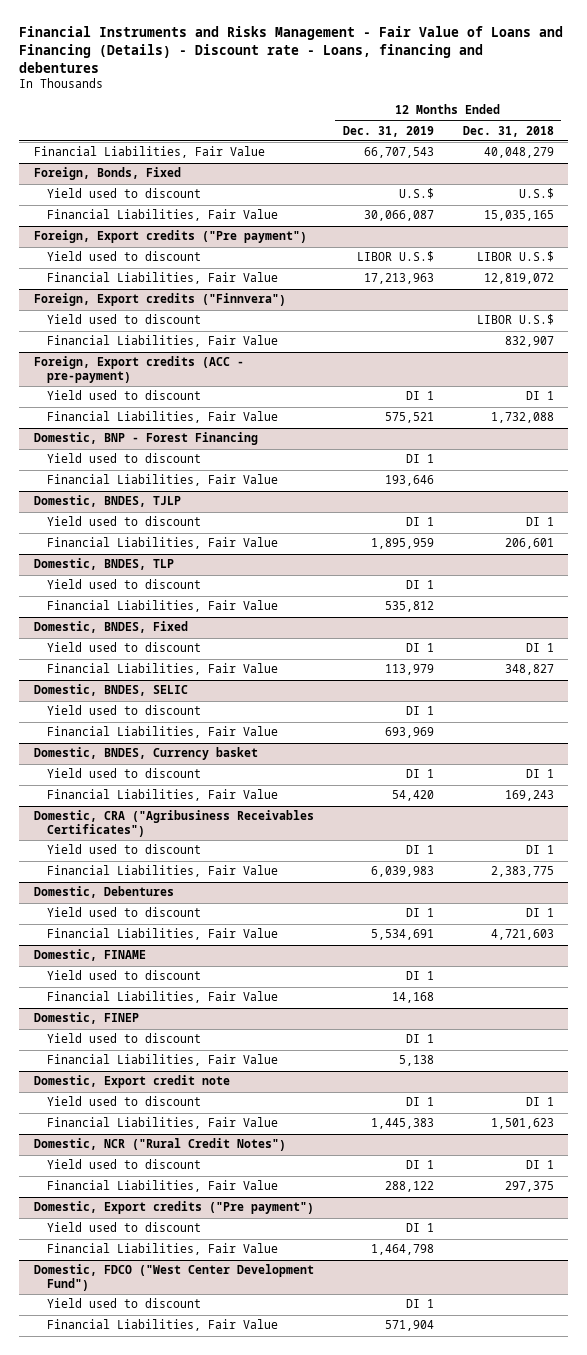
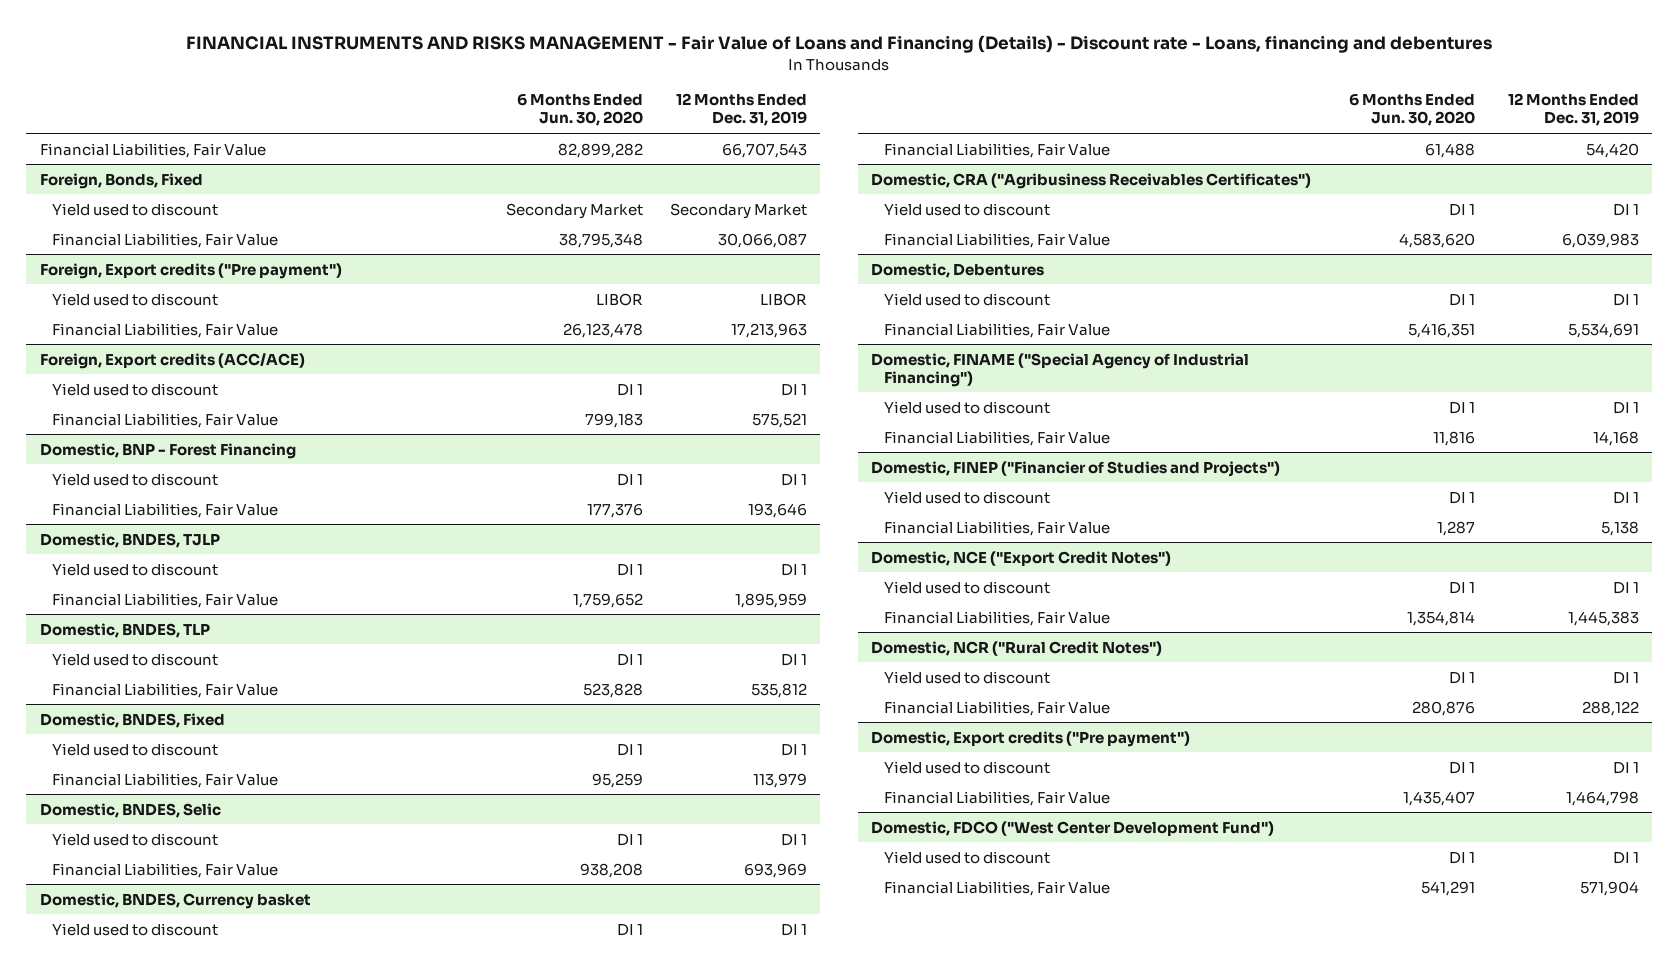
- Financial Instruments and Risks Management - Fair Value of Loans and Financing (Details) - Discount rate - Loans, financing and debentures
+ FINANCIAL INSTRUMENTS AND RISKS MANAGEMENT - Fair Value of Loans and Financing (Details) - Discount rate - Loans, financing and debentures
- | 12 Months Ended Dec. 31, 2019 | 12 Months Ended Dec. 31, 2018
+ | 6 Months Ended Jun. 30, 2020 | 12 Months Ended Dec. 31, 2019
@ Foreign, Bonds, Fixed
- Yield used to discount | U.S.$ | U.S.$
+ Yield used to discount | Secondary Market | Secondary Market
@ Foreign, Export credits ("Pre payment")
- Yield used to discount | LIBOR U.S.$ | LIBOR U.S.$
+ Yield used to discount | LIBOR | LIBOR
- Foreign, Export credits ("Finnvera")
- Yield used to discount | | LIBOR U.S.$
- Financial Liabilities, Fair Value | | 832,907
- Foreign, Export credits (ACC - pre-payment)
+ Foreign, Export credits (ACC/ACE)
- Domestic, BNDES, SELIC
+ Domestic, BNDES, Selic
- Domestic, FINAME
+ Domestic, FINAME ("Special Agency of Industrial Financing")
- Domestic, FINEP
+ Domestic, FINEP ("Financier of Studies and Projects")
- Domestic, Export credit note
+ Domestic, NCE ("Export Credit Notes")

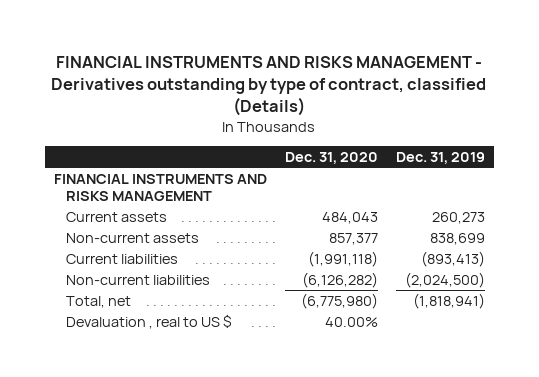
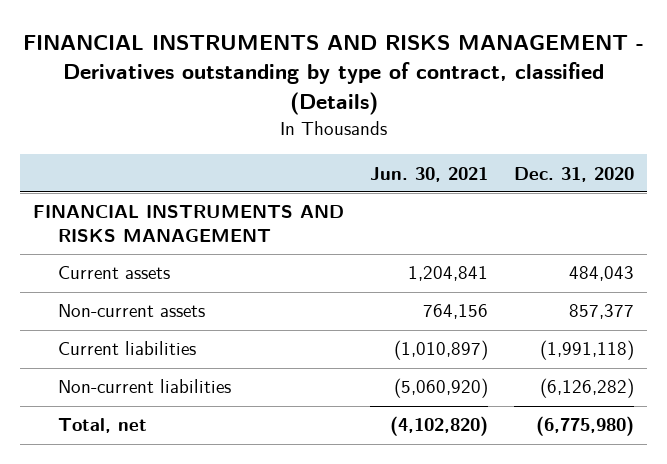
- | Dec. 31, 2020 | Dec. 31, 2019
+ | Jun. 30, 2021 | Dec. 31, 2020
- Devaluation , real to US $ | 40.00% |

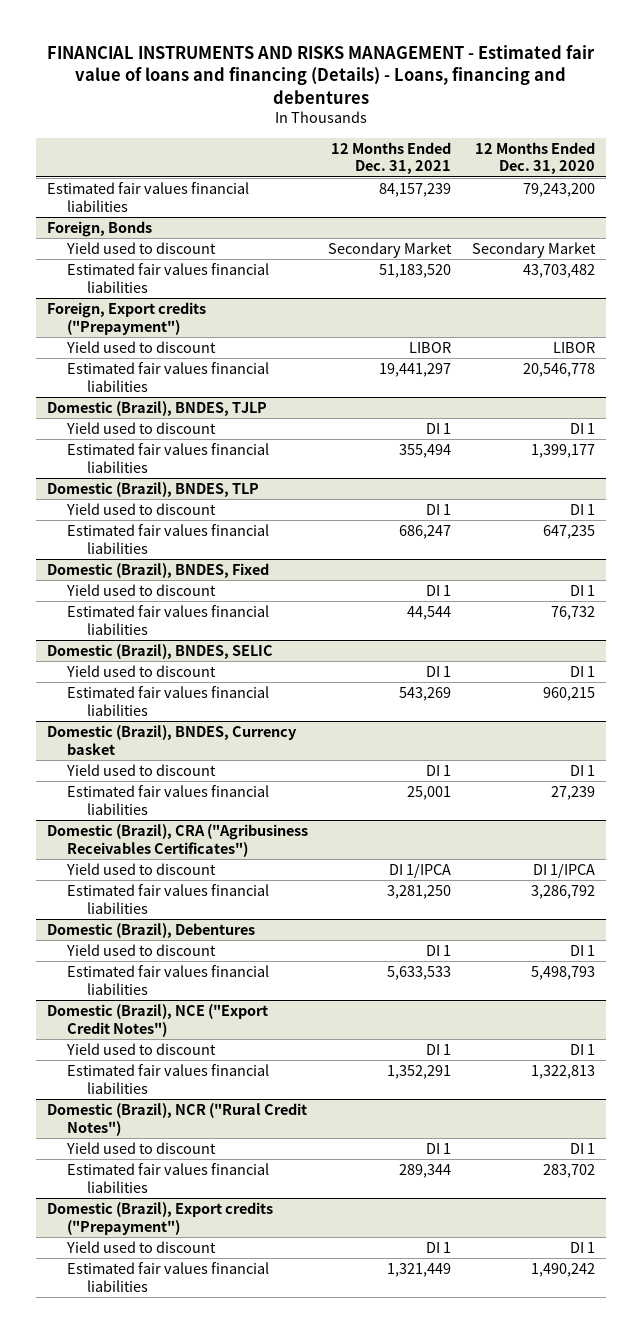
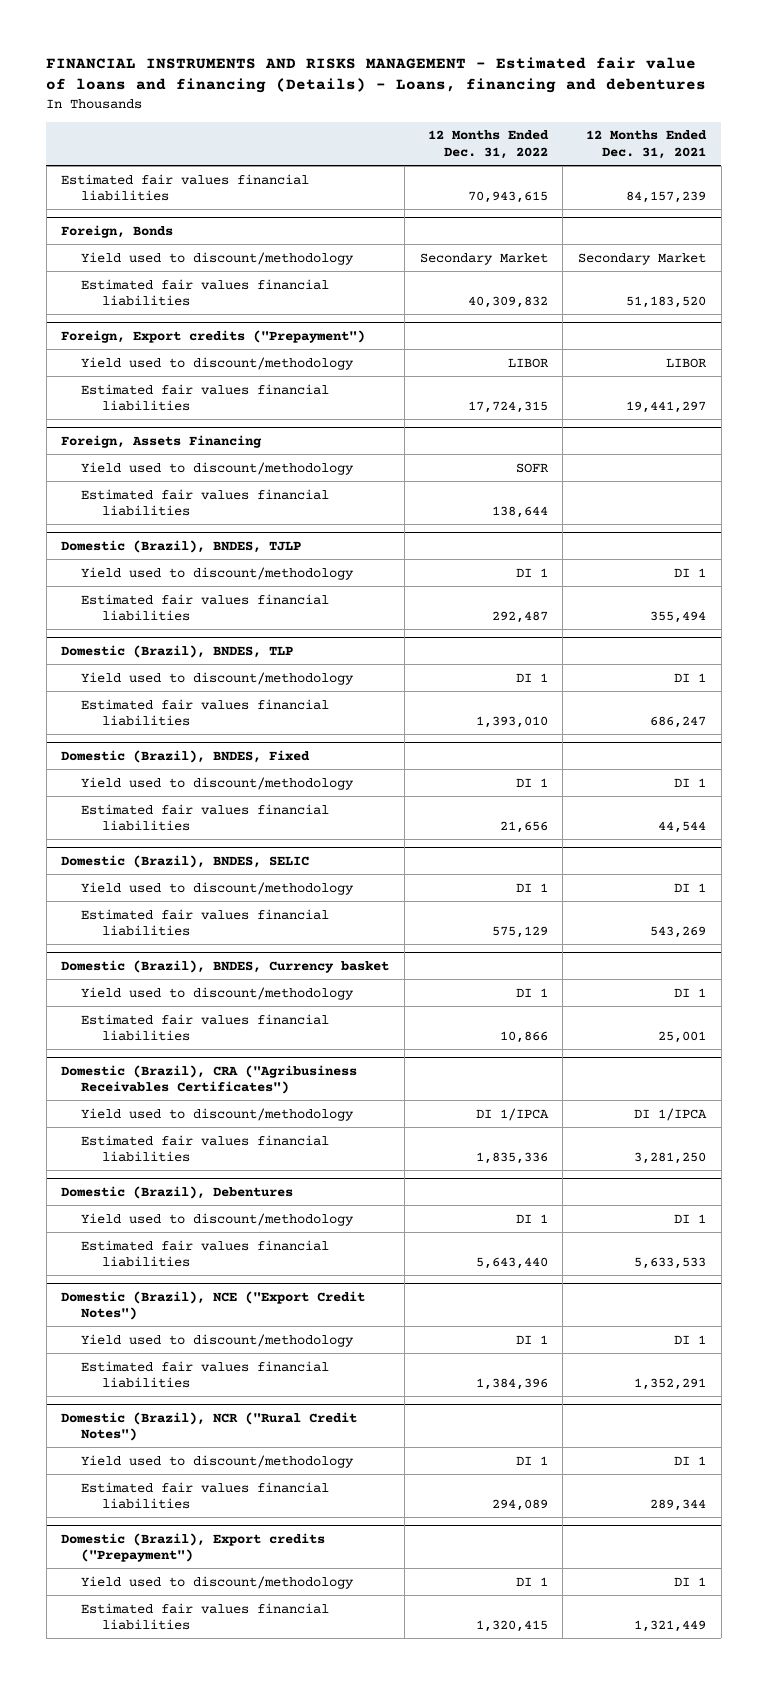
- | 12 Months Ended Dec. 31, 2021 | 12 Months Ended Dec. 31, 2020
+ | 12 Months Ended Dec. 31, 2022 | 12 Months Ended Dec. 31, 2021
@ Foreign, Bonds
- Yield used to discount | Secondary Market | Secondary Market
+ Yield used to discount/methodology | Secondary Market | Secondary Market
@ Foreign, Export credits ("Prepayment")
- Yield used to discount | LIBOR | LIBOR
+ Yield used to discount/methodology | LIBOR | LIBOR
+ Foreign, Assets Financing
+ Yield used to discount/methodology | SOFR |
+ Estimated fair values financial liabilities | 138,644 |
@ Domestic (Brazil), BNDES, TJLP
- Yield used to discount | DI 1 | DI 1
+ Yield used to discount/methodology | DI 1 | DI 1
@ Domestic (Brazil), BNDES, TLP
- Yield used to discount | DI 1 | DI 1
+ Yield used to discount/methodology | DI 1 | DI 1
@ Domestic (Brazil), BNDES, Fixed
- Yield used to discount | DI 1 | DI 1
+ Yield used to discount/methodology | DI 1 | DI 1
@ Domestic (Brazil), BNDES, SELIC
- Yield used to discount | DI 1 | DI 1
+ Yield used to discount/methodology | DI 1 | DI 1
@ Domestic (Brazil), BNDES, Currency basket
- Yield used to discount | DI 1 | DI 1
+ Yield used to discount/methodology | DI 1 | DI 1
@ Domestic (Brazil), CRA ("Agribusiness Receivables Certificates")
- Yield used to discount | DI 1/IPCA | DI 1/IPCA
+ Yield used to discount/methodology | DI 1/IPCA | DI 1/IPCA
@ Domestic (Brazil), Debentures
- Yield used to discount | DI 1 | DI 1
+ Yield used to discount/methodology | DI 1 | DI 1
@ Domestic (Brazil), NCE ("Export Credit Notes")
- Yield used to discount | DI 1 | DI 1
+ Yield used to discount/methodology | DI 1 | DI 1
@ Domestic (Brazil), NCR ("Rural Credit Notes")
- Yield used to discount | DI 1 | DI 1
+ Yield used to discount/methodology | DI 1 | DI 1
@ Domestic (Brazil), Export credits ("Prepayment")
- Yield used to discount | DI 1 | DI 1
+ Yield used to discount/methodology | DI 1 | DI 1

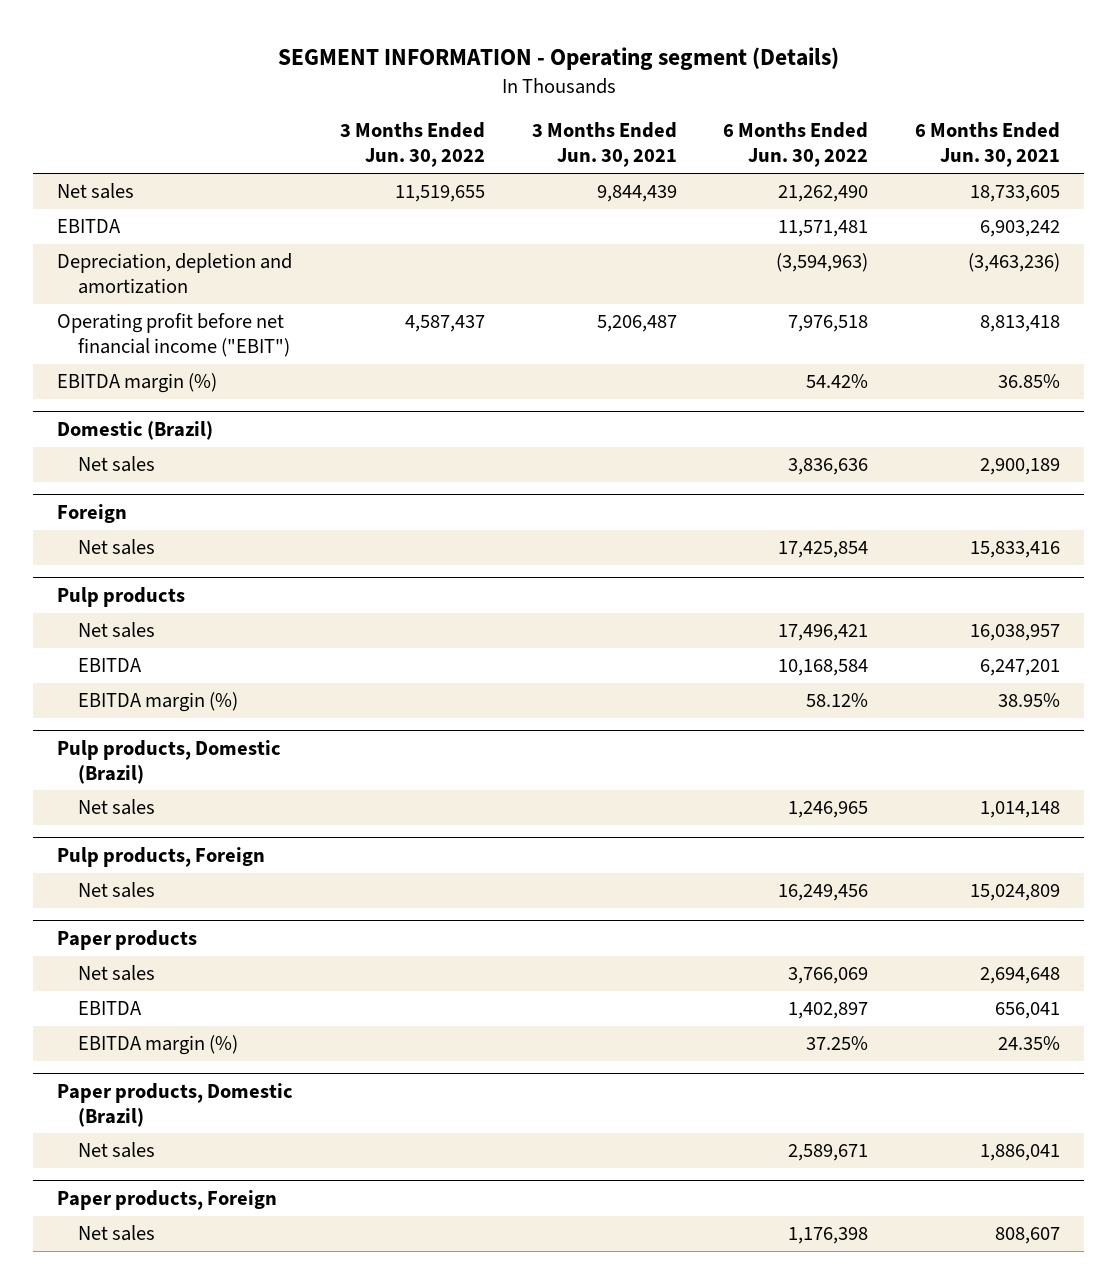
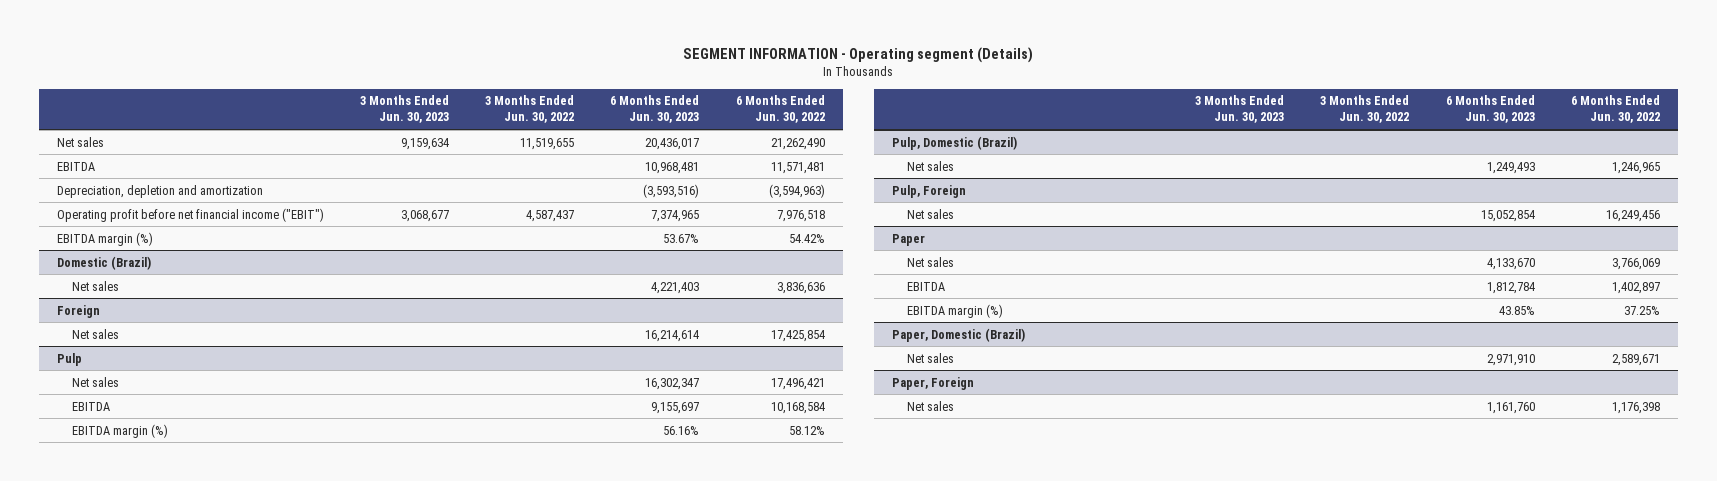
- | 3 Months Ended Jun. 30, 2022 | 3 Months Ended Jun. 30, 2021 | 6 Months Ended Jun. 30, 2022 | 6 Months Ended Jun. 30, 2021
+ | 3 Months Ended Jun. 30, 2023 | 3 Months Ended Jun. 30, 2022 | 6 Months Ended Jun. 30, 2023 | 6 Months Ended Jun. 30, 2022
- Pulp products
+ Pulp
- Pulp products, Domestic (Brazil)
+ Pulp, Domestic (Brazil)
- Pulp products, Foreign
+ Pulp, Foreign
- Paper products
+ Paper
- Paper products, Domestic (Brazil)
+ Paper, Domestic (Brazil)
- Paper products, Foreign
+ Paper, Foreign

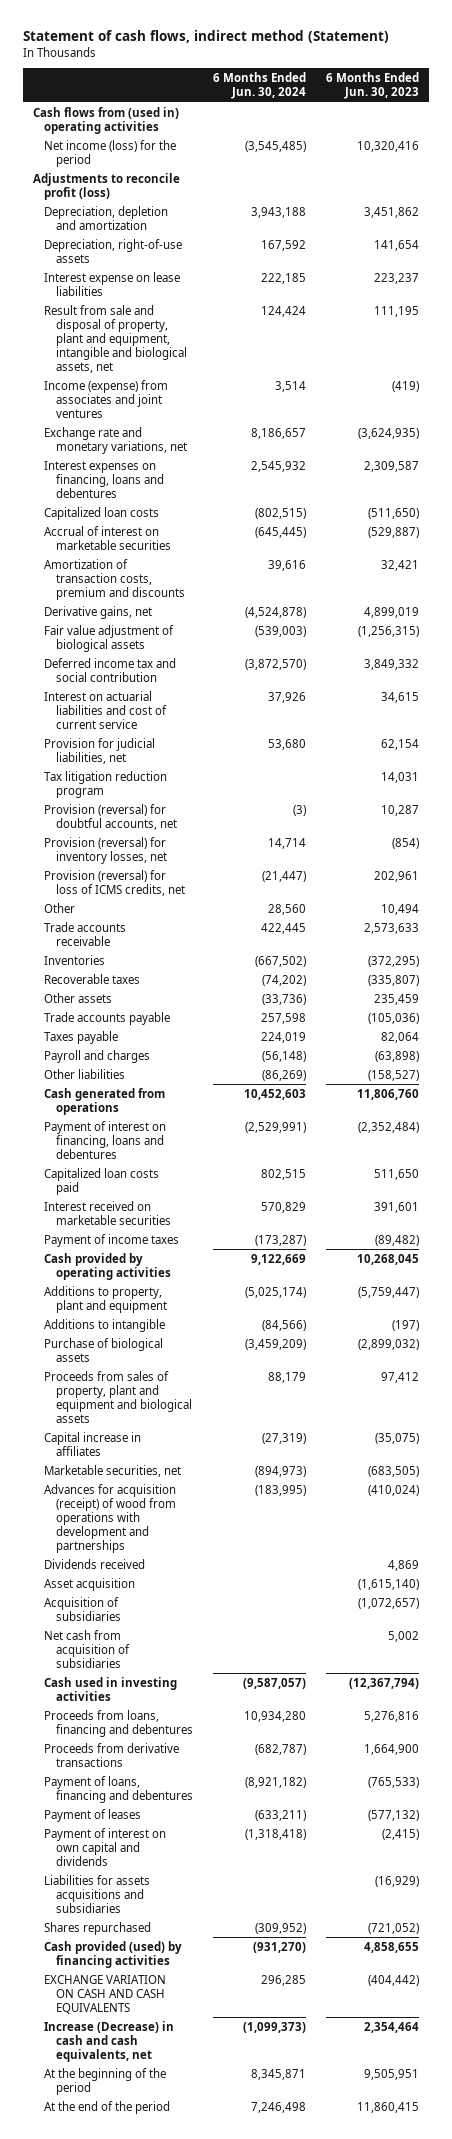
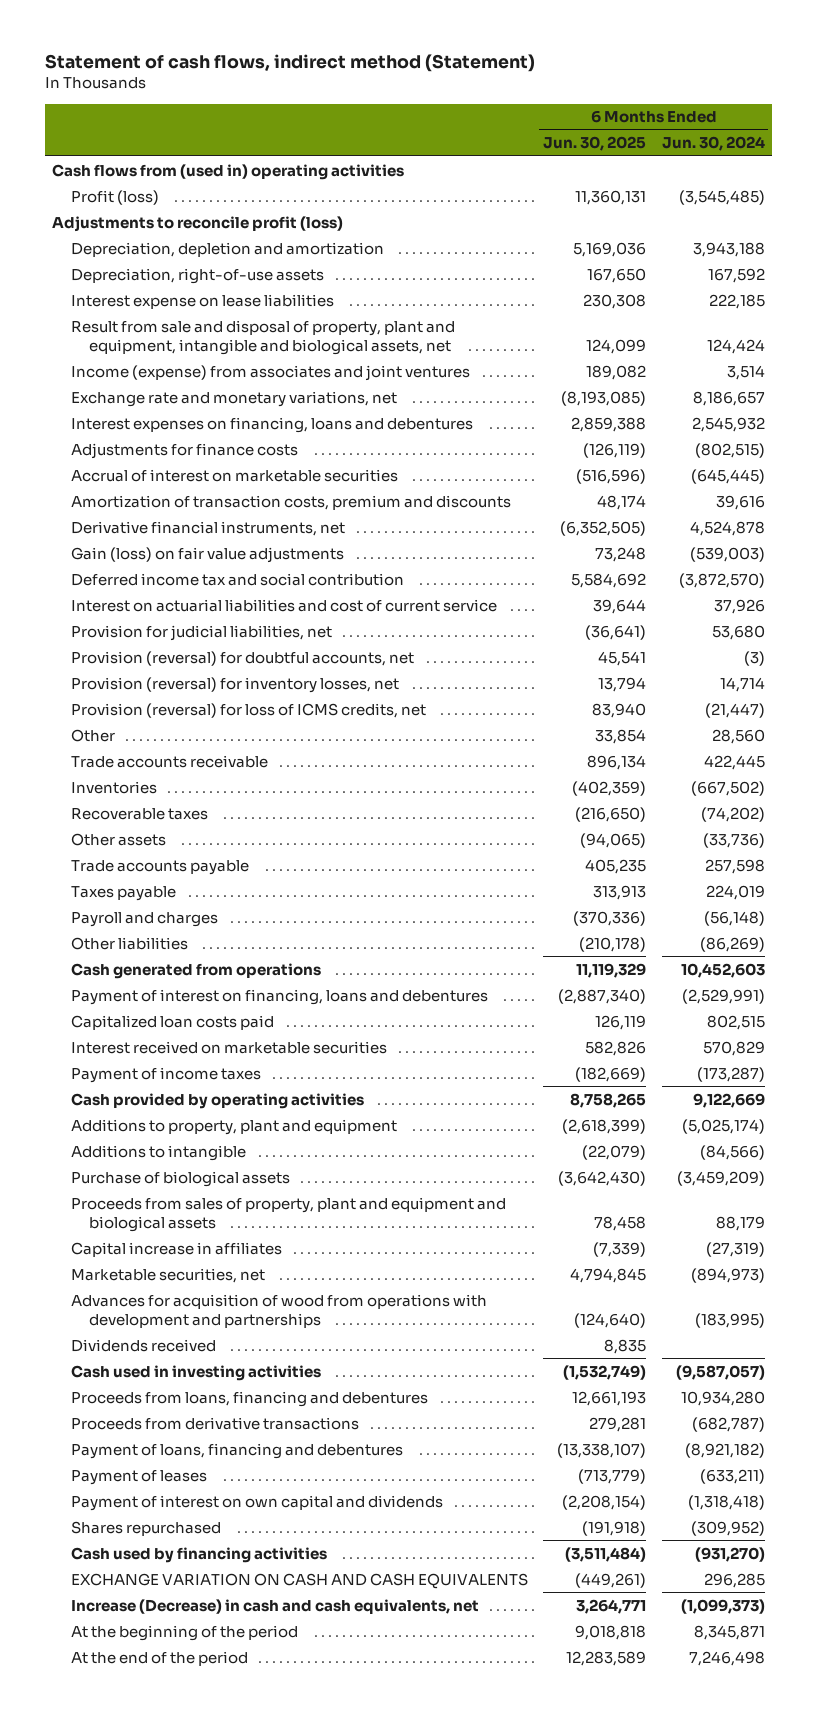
- | 6 Months Ended Jun. 30, 2024 | 6 Months Ended Jun. 30, 2023
+ | 6 Months Ended Jun. 30, 2025 | 6 Months Ended Jun. 30, 2024
- Net income (loss) for the period | (3,545,485) | 10,320,416
+ Profit (loss) | 11,360,131 | (3,545,485)
- Capitalized loan costs | (802,515) | (511,650)
+ Adjustments for finance costs | (126,119) | (802,515)
- Derivative gains, net | (4,524,878) | 4,899,019
- Fair value adjustment of biological assets | (539,003) | (1,256,315)
+ Derivative financial instruments, net | (6,352,505) | 4,524,878
+ Gain (loss) on fair value adjustments | 73,248 | (539,003)
- Tax litigation reduction program | | 14,031
- Advances for acquisition (receipt) of wood from operations with development and partnerships | (183,995) | (410,024)
+ Advances for acquisition of wood from operations with development and partnerships | (124,640) | (183,995)
- Asset acquisition | | (1,615,140)
- Acquisition of subsidiaries | | (1,072,657)
- Net cash from acquisition of subsidiaries | | 5,002
- Liabilities for assets acquisitions and subsidiaries | | (16,929)
- Cash provided (used) by financing activities | (931,270) | 4,858,655
+ Cash used by financing activities | (3,511,484) | (931,270)

